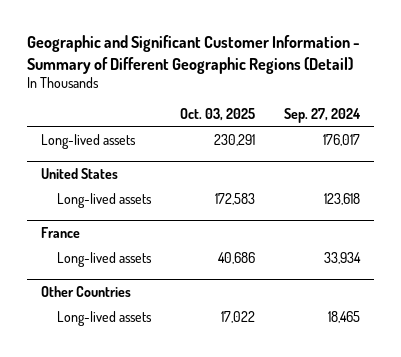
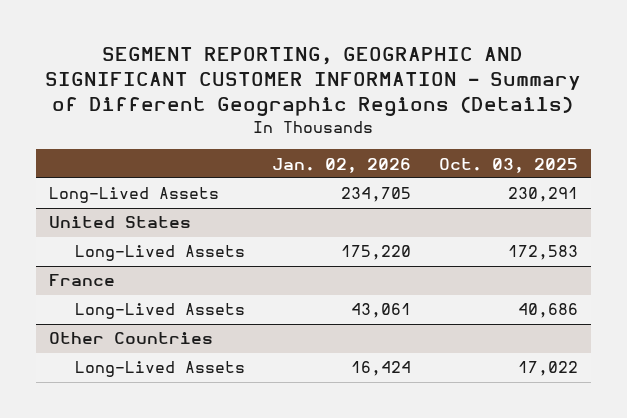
- Geographic and Significant Customer Information - Summary of Different Geographic Regions (Detail)
+ SEGMENT REPORTING, GEOGRAPHIC AND SIGNIFICANT CUSTOMER INFORMATION - Summary of Different Geographic Regions (Details)
- | Oct. 03, 2025 | Sep. 27, 2024
+ | Jan. 02, 2026 | Oct. 03, 2025
- Long-lived assets | 230,291 | 176,017
+ Long-Lived Assets | 234,705 | 230,291
@ United States
- Long-lived assets | 172,583 | 123,618
+ Long-Lived Assets | 175,220 | 172,583
@ France
- Long-lived assets | 40,686 | 33,934
+ Long-Lived Assets | 43,061 | 40,686
@ Other Countries
- Long-lived assets | 17,022 | 18,465
+ Long-Lived Assets | 16,424 | 17,022

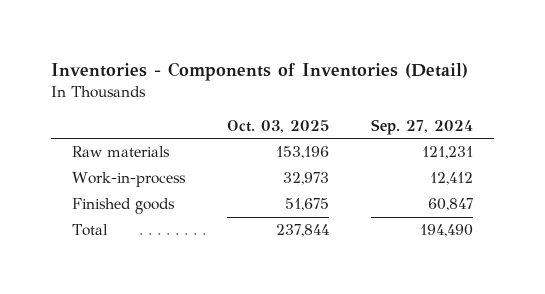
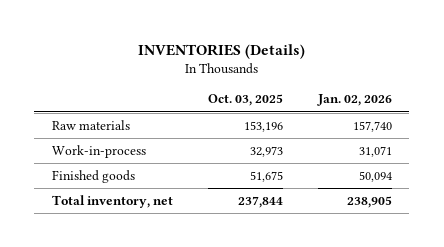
- Inventories - Components of Inventories (Detail)
+ INVENTORIES (Details)
- | Oct. 03, 2025 | Sep. 27, 2024
+ | Oct. 03, 2025 | Jan. 02, 2026
- Total | 237,844 | 194,490
+ Total inventory, net | 237,844 | 238,905

